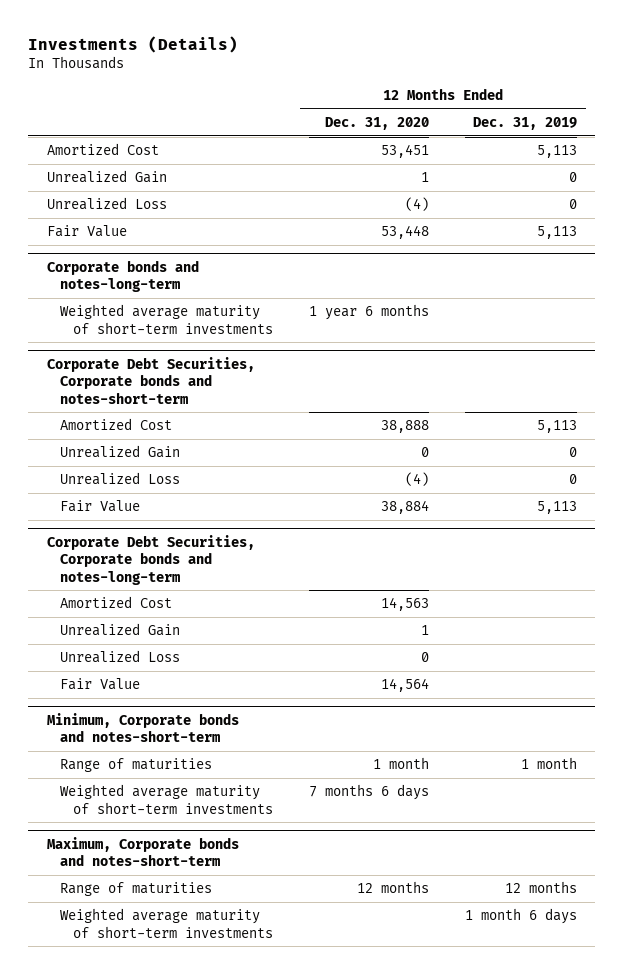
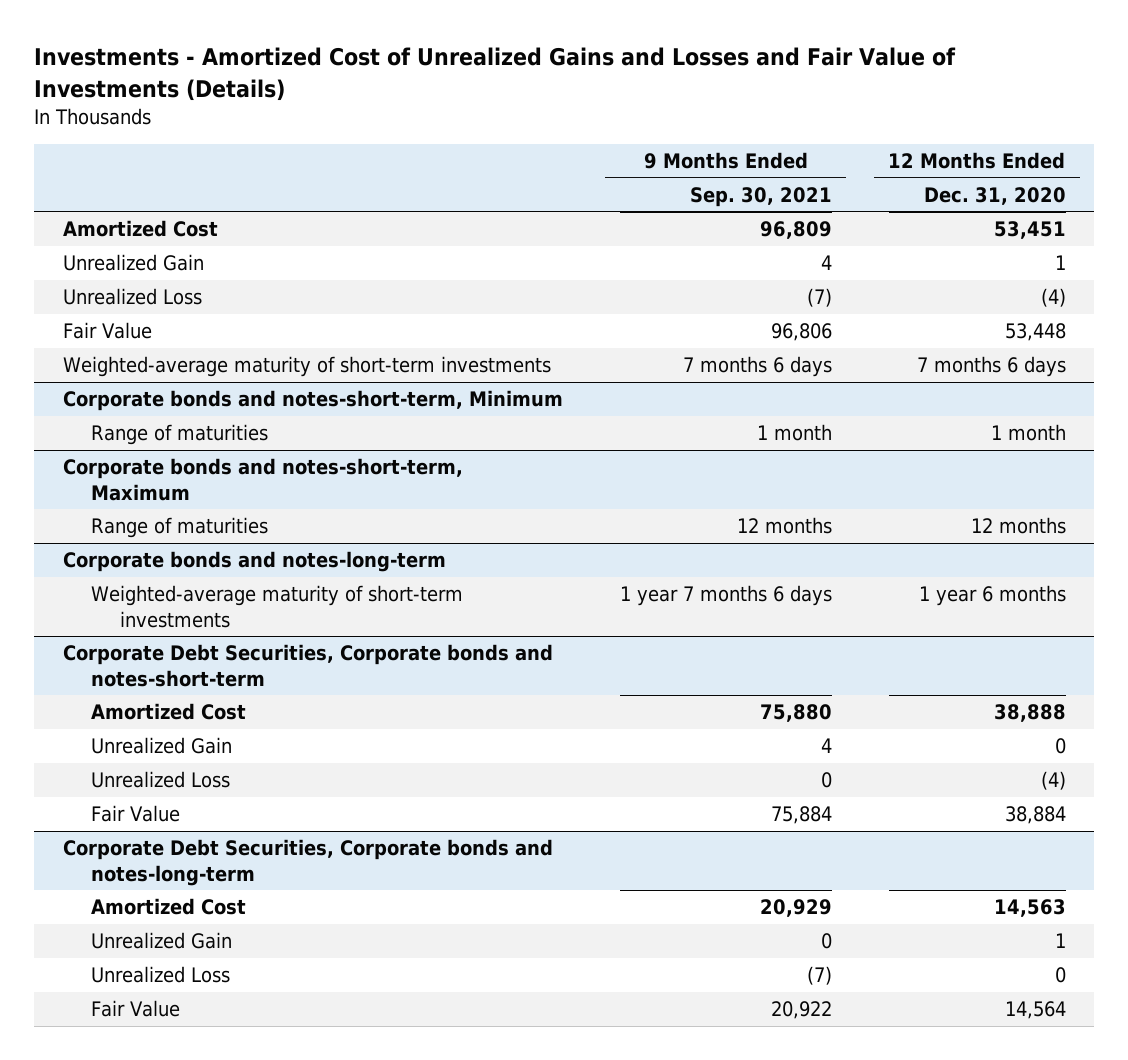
- Investments (Details)
+ Investments - Amortized Cost of Unrealized Gains and Losses and Fair Value of Investments (Details)
- | 12 Months Ended Dec. 31, 2020 | 12 Months Ended Dec. 31, 2019
+ | 9 Months Ended Sep. 30, 2021 | 12 Months Ended Dec. 31, 2020
+ Weighted-average maturity of short-term investments | 7 months 6 days | 7 months 6 days
+ Corporate bonds and notes-short-term, Minimum
+ Range of maturities | 1 month | 1 month
+ Corporate bonds and notes-short-term, Maximum
+ Range of maturities | 12 months | 12 months
@ Corporate bonds and notes-long-term
- Weighted average maturity of short-term investments | 1 year 6 months |
+ Weighted-average maturity of short-term investments | 1 year 7 months 6 days | 1 year 6 months
- Minimum, Corporate bonds and notes-short-term
- Range of maturities | 1 month | 1 month
- Weighted average maturity of short-term investments | 7 months 6 days |
- Maximum, Corporate bonds and notes-short-term
- Range of maturities | 12 months | 12 months
- Weighted average maturity of short-term investments | | 1 month 6 days

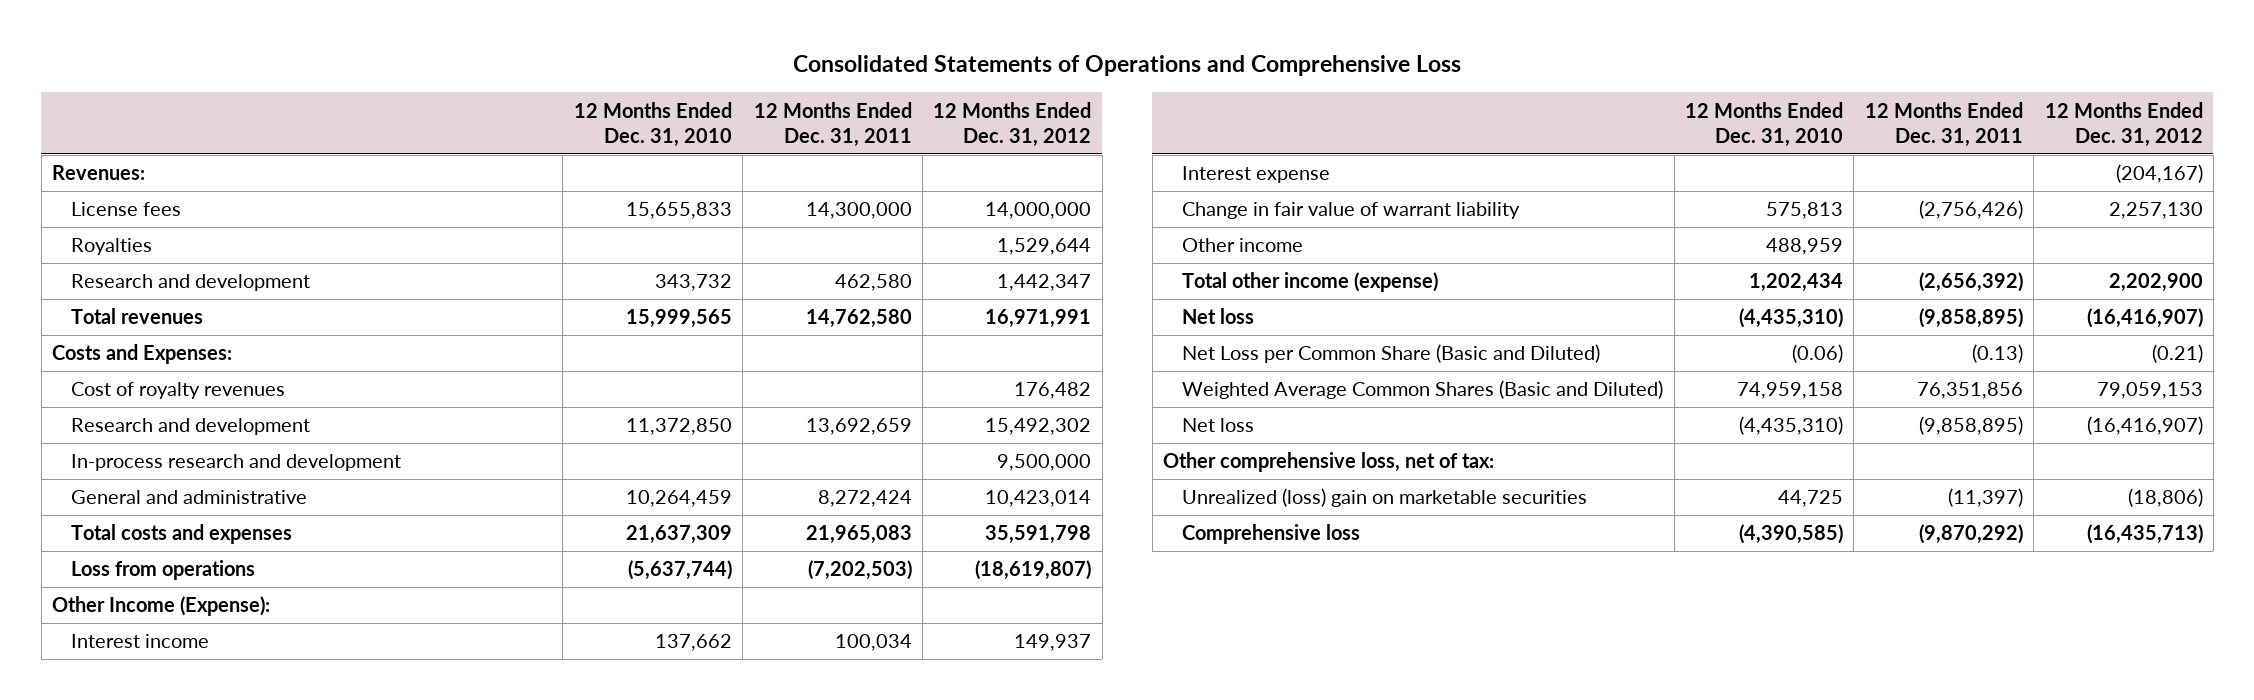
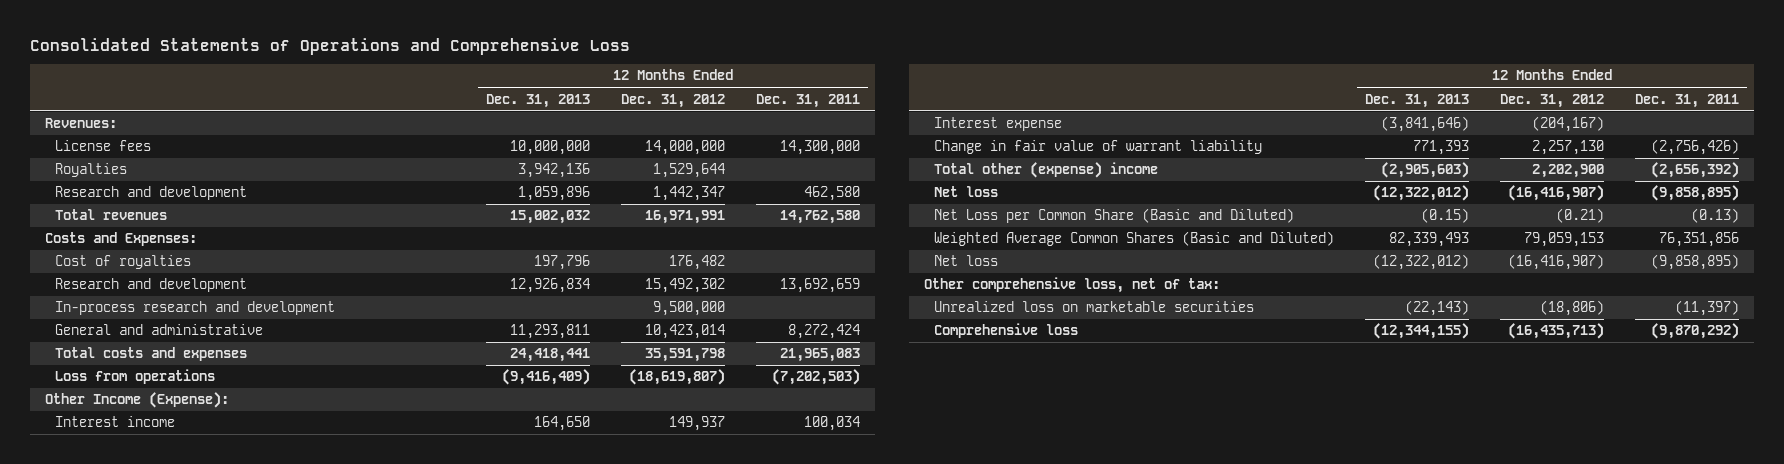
- | 12 Months Ended Dec. 31, 2010 | 12 Months Ended Dec. 31, 2011 | 12 Months Ended Dec. 31, 2012
+ | 12 Months Ended Dec. 31, 2013 | 12 Months Ended Dec. 31, 2012 | 12 Months Ended Dec. 31, 2011
- Cost of royalty revenues | | | 176,482
+ Cost of royalties | 197,796 | 176,482 |
- Other income | 488,959 | |
- Total other income (expense) | 1,202,434 | (2,656,392) | 2,202,900
+ Total other (expense) income | (2,905,603) | 2,202,900 | (2,656,392)
- Unrealized (loss) gain on marketable securities | 44,725 | (11,397) | (18,806)
+ Unrealized loss on marketable securities | (22,143) | (18,806) | (11,397)

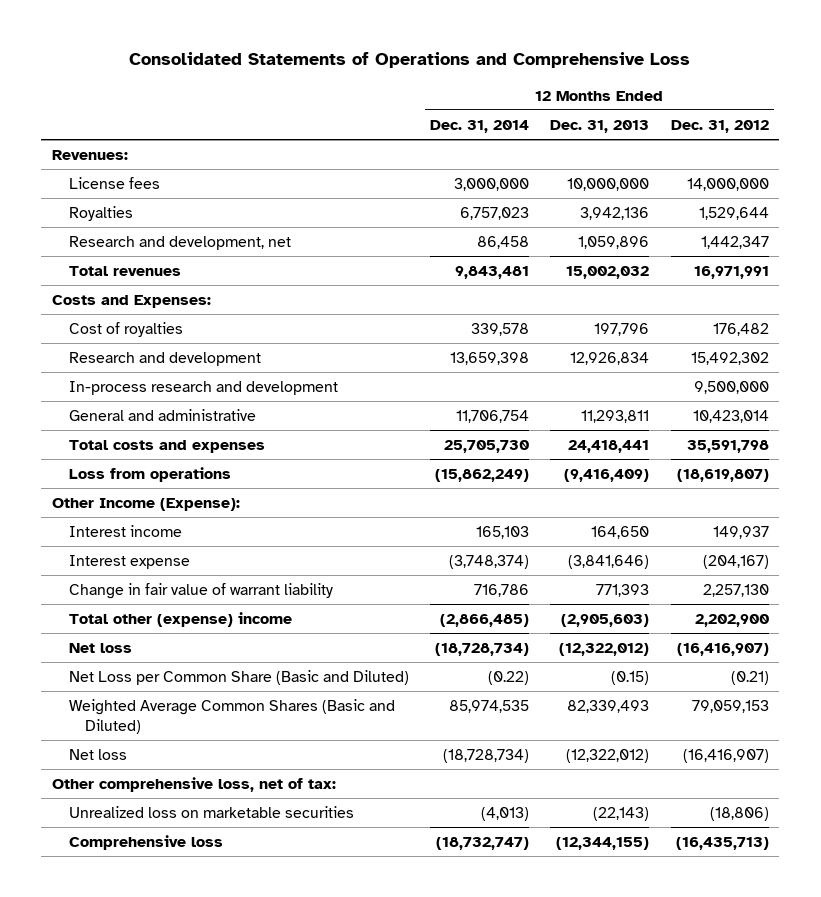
- | 12 Months Ended Dec. 31, 2013 | 12 Months Ended Dec. 31, 2012 | 12 Months Ended Dec. 31, 2011
+ | 12 Months Ended Dec. 31, 2014 | 12 Months Ended Dec. 31, 2013 | 12 Months Ended Dec. 31, 2012
- Research and development | 1,059,896 | 1,442,347 | 462,580
+ Research and development, net | 86,458 | 1,059,896 | 1,442,347

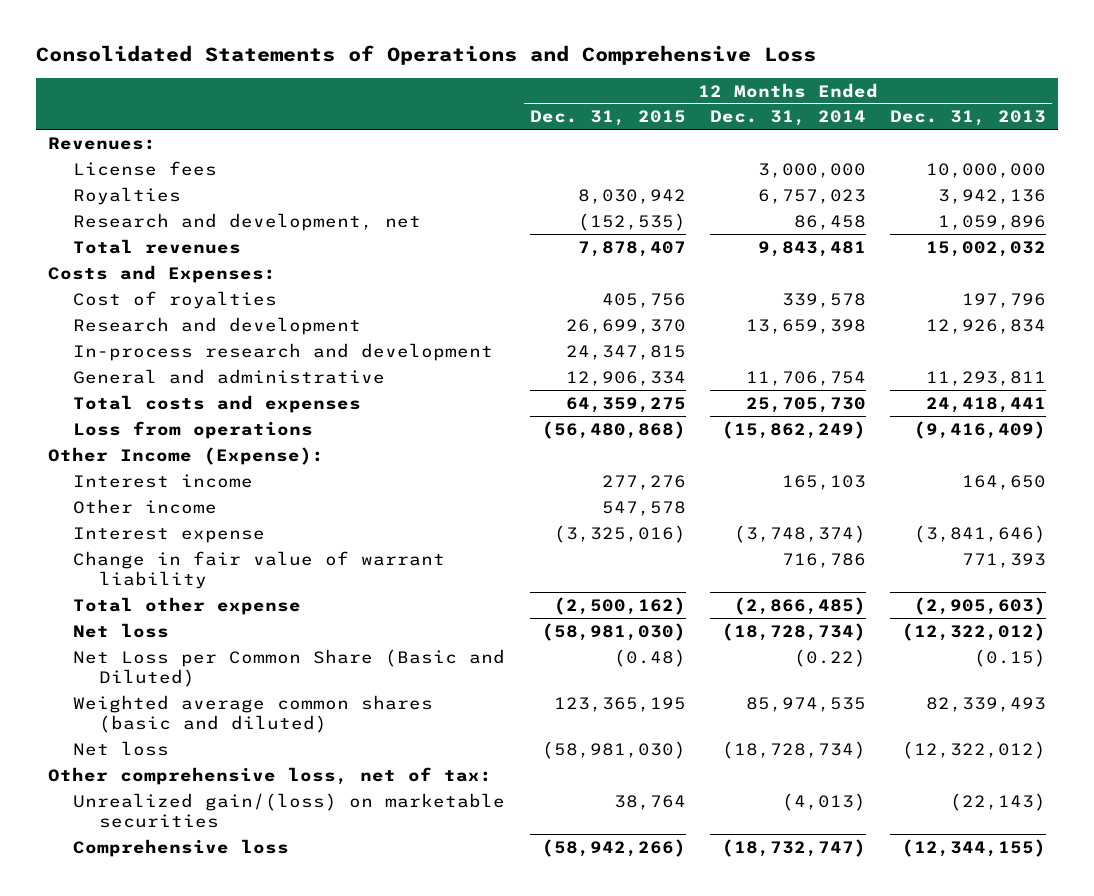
- | 12 Months Ended Dec. 31, 2014 | 12 Months Ended Dec. 31, 2013 | 12 Months Ended Dec. 31, 2012
+ | 12 Months Ended Dec. 31, 2015 | 12 Months Ended Dec. 31, 2014 | 12 Months Ended Dec. 31, 2013
+ Other income | 547,578 | |
- Total other (expense) income | (2,866,485) | (2,905,603) | 2,202,900
+ Total other expense | (2,500,162) | (2,866,485) | (2,905,603)
- Weighted Average Common Shares (Basic and Diluted) | 85,974,535 | 82,339,493 | 79,059,153
+ Weighted average common shares (basic and diluted) | 123,365,195 | 85,974,535 | 82,339,493
- Unrealized loss on marketable securities | (4,013) | (22,143) | (18,806)
+ Unrealized gain/(loss) on marketable securities | 38,764 | (4,013) | (22,143)

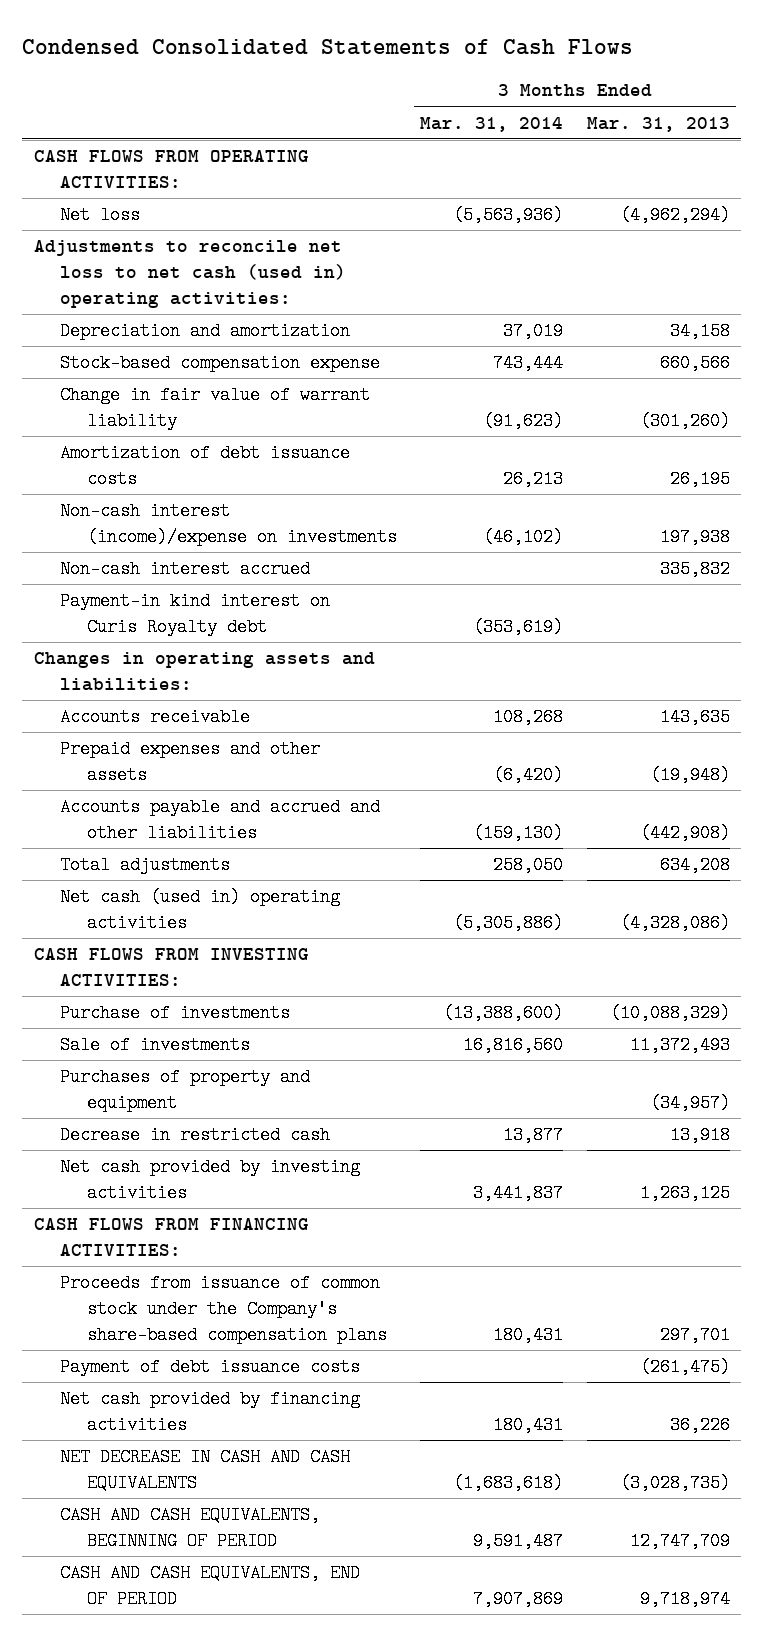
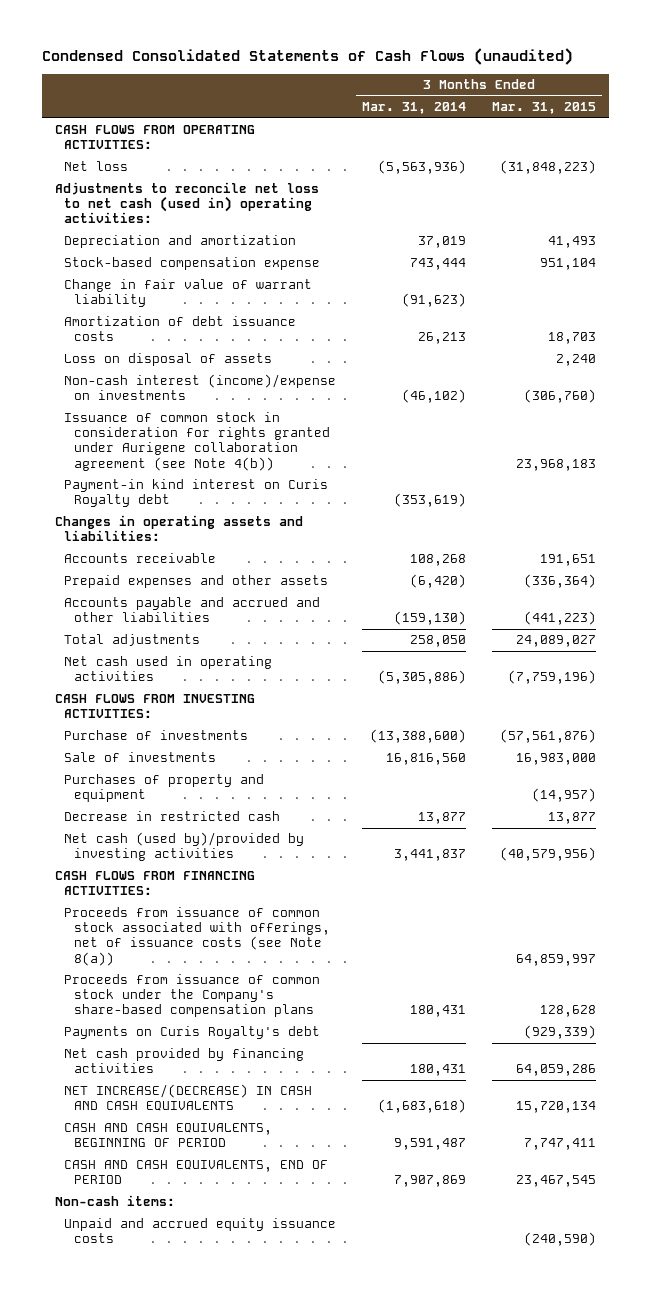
- Condensed Consolidated Statements of Cash Flows
+ Condensed Consolidated Statements of Cash Flows (unaudited)
- | 3 Months Ended Mar. 31, 2014 | 3 Months Ended Mar. 31, 2013
+ | 3 Months Ended Mar. 31, 2014 | 3 Months Ended Mar. 31, 2015
+ Loss on disposal of assets | | 2,240
- Non-cash interest accrued | | 335,832
+ Issuance of common stock in consideration for rights granted under Aurigene collaboration agreement (see Note 4(b)) | | 23,968,183
- Net cash (used in) operating activities | (5,305,886) | (4,328,086)
+ Net cash used in operating activities | (5,305,886) | (7,759,196)
- Net cash provided by investing activities | 3,441,837 | 1,263,125
+ Net cash (used by)/provided by investing activities | 3,441,837 | (40,579,956)
+ Proceeds from issuance of common stock associated with offerings, net of issuance costs (see Note 8(a)) | | 64,859,997
- Payment of debt issuance costs | | (261,475)
+ Payments on Curis Royalty's debt | | (929,339)
- NET DECREASE IN CASH AND CASH EQUIVALENTS | (1,683,618) | (3,028,735)
+ NET INCREASE/(DECREASE) IN CASH AND CASH EQUIVALENTS | (1,683,618) | 15,720,134
+ Non-cash items:
+ Unpaid and accrued equity issuance costs | | (240,590)

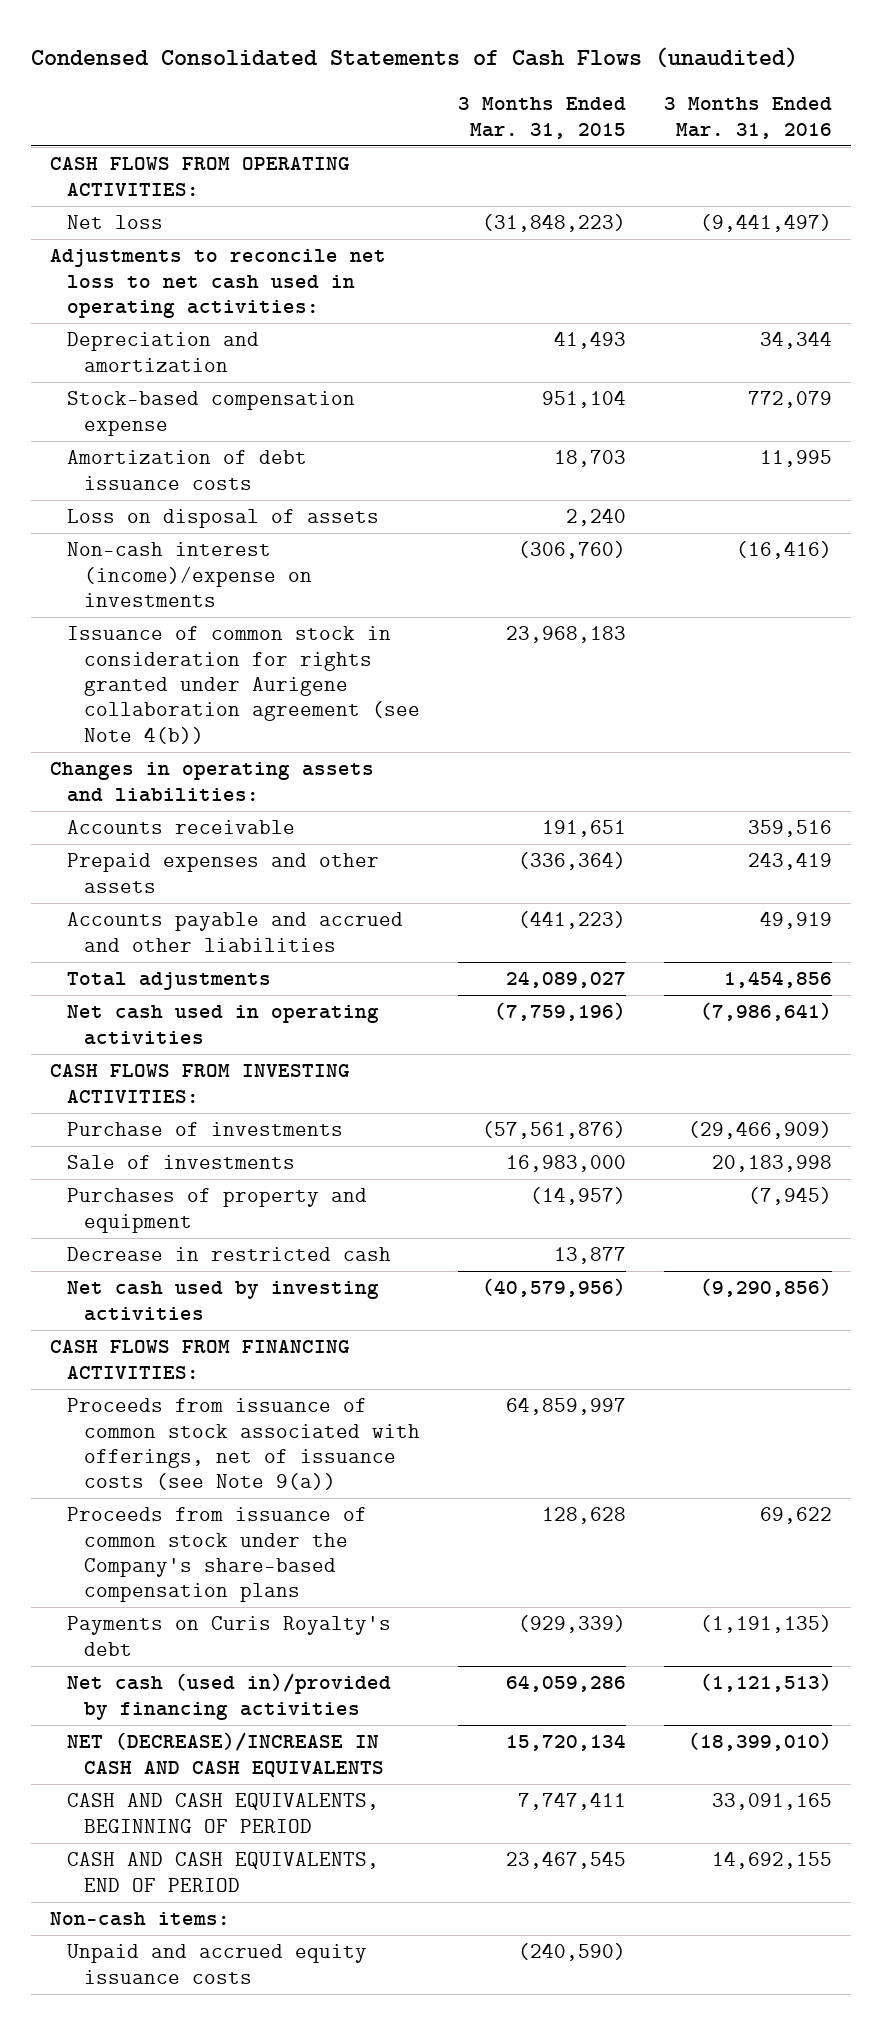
- | 3 Months Ended Mar. 31, 2014 | 3 Months Ended Mar. 31, 2015
+ | 3 Months Ended Mar. 31, 2015 | 3 Months Ended Mar. 31, 2016
- Adjustments to reconcile net loss to net cash (used in) operating activities:
+ Adjustments to reconcile net loss to net cash used in operating activities:
- Change in fair value of warrant liability | (91,623) |
- Payment-in kind interest on Curis Royalty debt | (353,619) |
- Net cash (used by)/provided by investing activities | 3,441,837 | (40,579,956)
+ Net cash used by investing activities | (40,579,956) | (9,290,856)
- Proceeds from issuance of common stock associated with offerings, net of issuance costs (see Note 8(a)) | | 64,859,997
+ Proceeds from issuance of common stock associated with offerings, net of issuance costs (see Note 9(a)) | 64,859,997 |
- Net cash provided by financing activities | 180,431 | 64,059,286
- NET INCREASE/(DECREASE) IN CASH AND CASH EQUIVALENTS | (1,683,618) | 15,720,134
+ Net cash (used in)/provided by financing activities | 64,059,286 | (1,121,513)
+ NET (DECREASE)/INCREASE IN CASH AND CASH EQUIVALENTS | 15,720,134 | (18,399,010)

